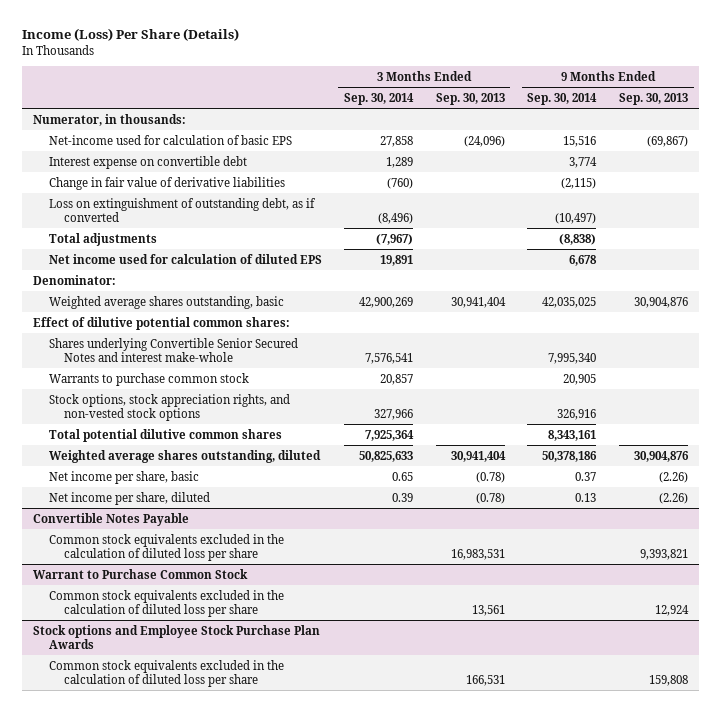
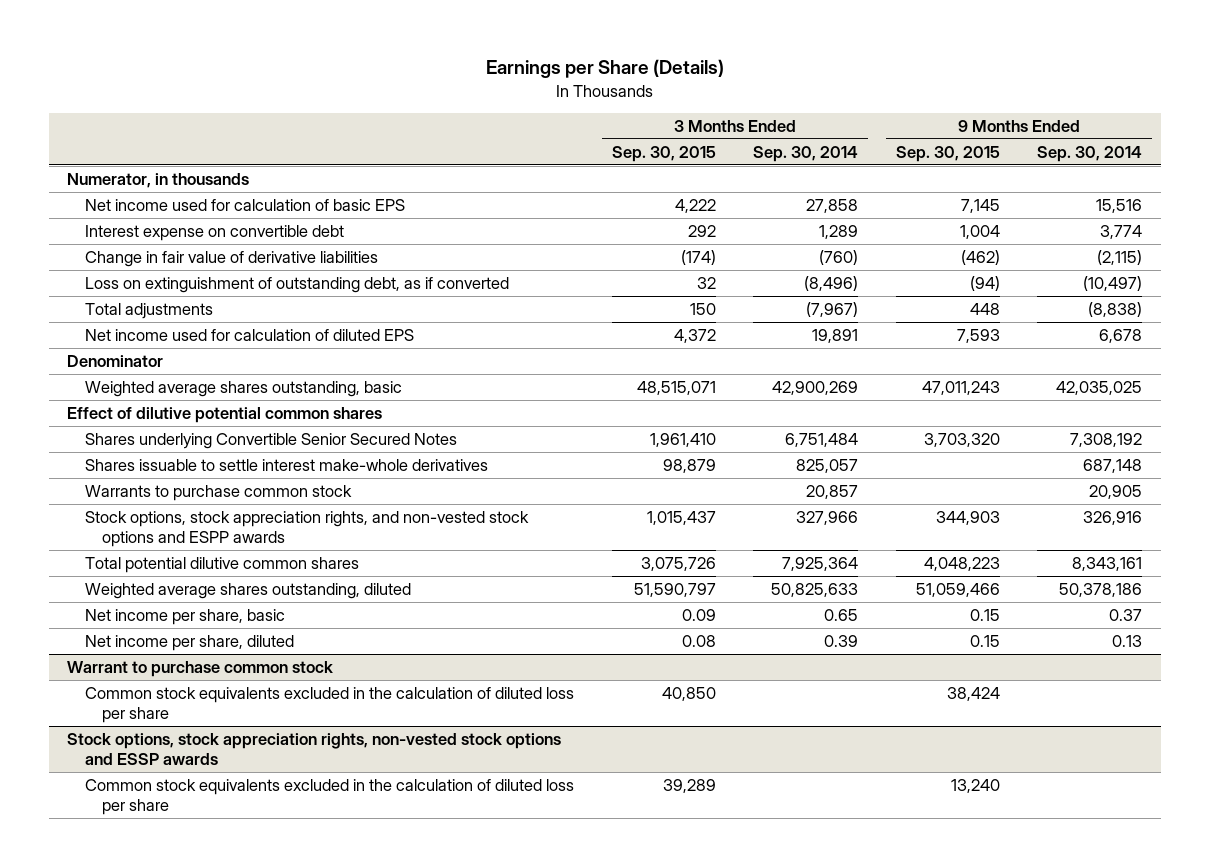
- Income (Loss) Per Share (Details)
+ Earnings per Share (Details)
- | 3 Months Ended Sep. 30, 2014 | 3 Months Ended Sep. 30, 2013 | 9 Months Ended Sep. 30, 2014 | 9 Months Ended Sep. 30, 2013
+ | 3 Months Ended Sep. 30, 2015 | 3 Months Ended Sep. 30, 2014 | 9 Months Ended Sep. 30, 2015 | 9 Months Ended Sep. 30, 2014
- Numerator, in thousands:
- Net-income used for calculation of basic EPS | 27,858 | (24,096) | 15,516 | (69,867)
+ Numerator, in thousands
+ Net income used for calculation of basic EPS | 4,222 | 27,858 | 7,145 | 15,516
- Denominator:
+ Denominator
- Effect of dilutive potential common shares:
- Shares underlying Convertible Senior Secured Notes and interest make-whole | 7,576,541 | | 7,995,340 |
+ Effect of dilutive potential common shares
+ Shares underlying Convertible Senior Secured Notes | 1,961,410 | 6,751,484 | 3,703,320 | 7,308,192
+ Shares issuable to settle interest make-whole derivatives | 98,879 | 825,057 | | 687,148
- Stock options, stock appreciation rights, and non-vested stock options | 327,966 | | 326,916 |
+ Stock options, stock appreciation rights, and non-vested stock options and ESPP awards | 1,015,437 | 327,966 | 344,903 | 326,916
- Convertible Notes Payable
- Common stock equivalents excluded in the calculation of diluted loss per share | | 16,983,531 | | 9,393,821
- Warrant to Purchase Common Stock
+ Warrant to purchase common stock
- Stock options and Employee Stock Purchase Plan Awards
+ Stock options, stock appreciation rights, non-vested stock options and ESSP awards

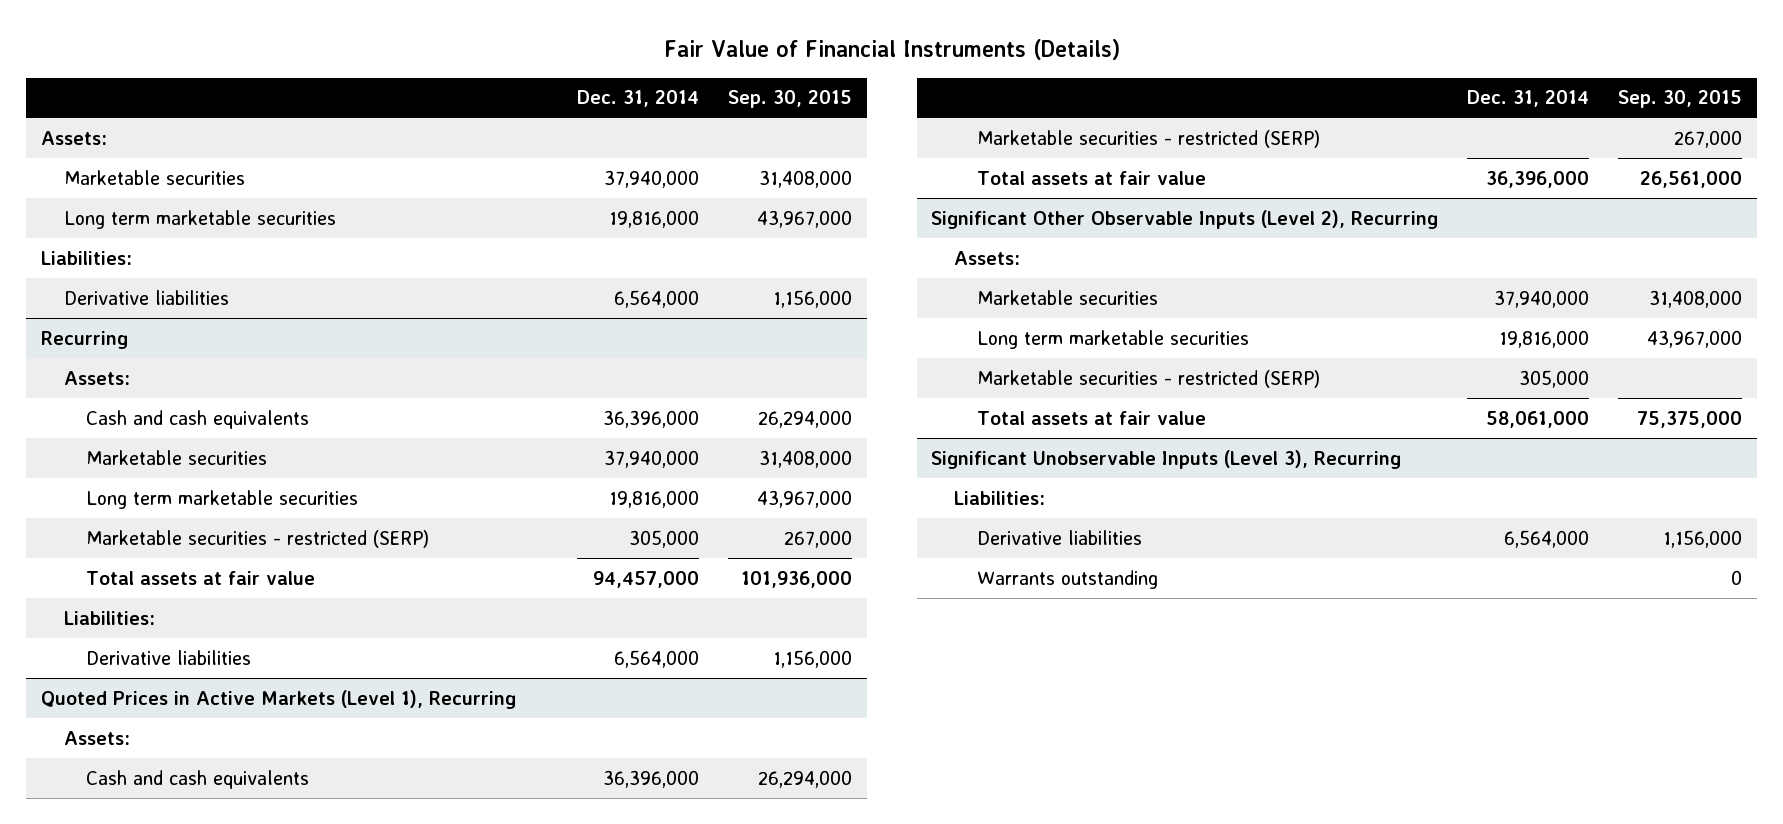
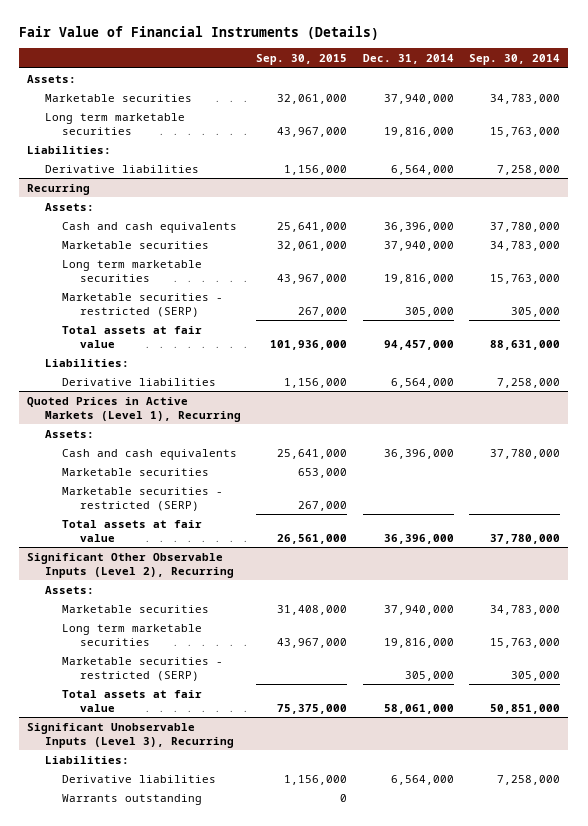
- | Dec. 31, 2014 | Sep. 30, 2015
+ | Sep. 30, 2015 | Dec. 31, 2014 | Sep. 30, 2014
- Marketable securities | 37,940,000 | 31,408,000
+ Marketable securities | 32,061,000 | 37,940,000 | 34,783,000
@ Recurring
- Cash and cash equivalents | 36,396,000 | 26,294,000
- Marketable securities | 37,940,000 | 31,408,000
+ Cash and cash equivalents | 25,641,000 | 36,396,000 | 37,780,000
+ Marketable securities | 32,061,000 | 37,940,000 | 34,783,000
@ Quoted Prices in Active Markets (Level 1), Recurring
- Cash and cash equivalents | 36,396,000 | 26,294,000
+ Cash and cash equivalents | 25,641,000 | 36,396,000 | 37,780,000
+ Marketable securities | 653,000 | |

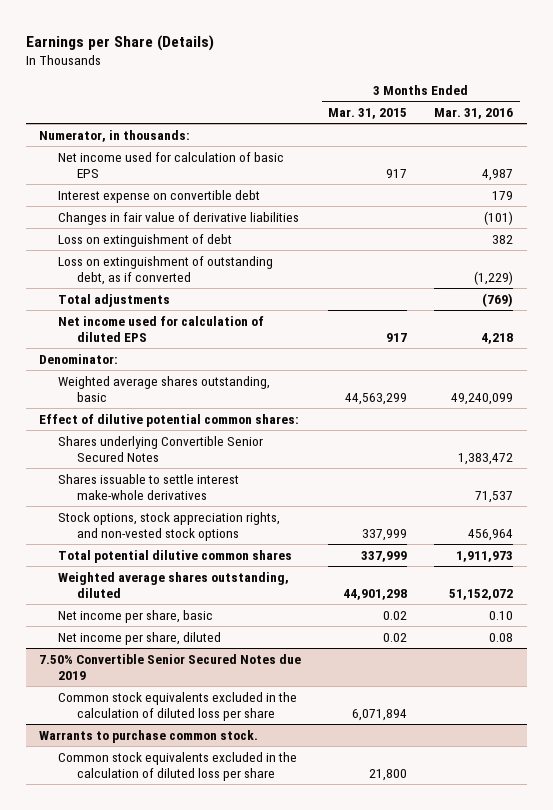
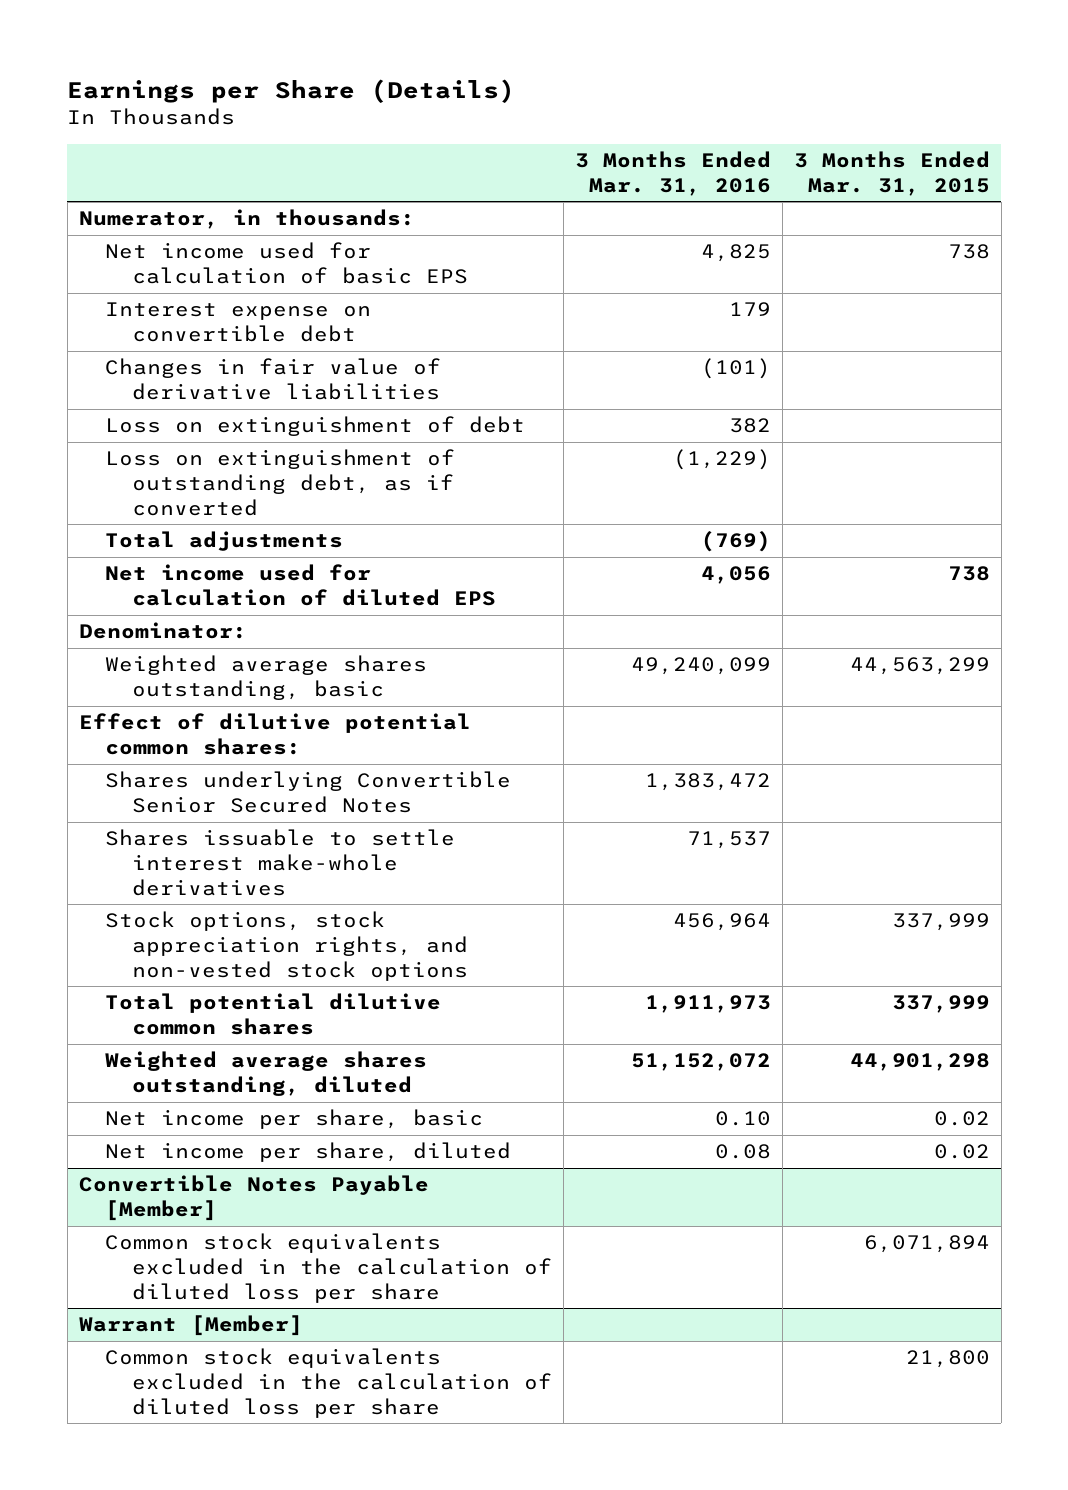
- | 3 Months Ended Mar. 31, 2015 | 3 Months Ended Mar. 31, 2016
+ | 3 Months Ended Mar. 31, 2016 | 3 Months Ended Mar. 31, 2015
- Net income used for calculation of basic EPS | 917 | 4,987
+ Net income used for calculation of basic EPS | 4,825 | 738
- Net income used for calculation of diluted EPS | 917 | 4,218
+ Net income used for calculation of diluted EPS | 4,056 | 738
- 7.50% Convertible Senior Secured Notes due 2019
+ Convertible Notes Payable [Member]
- Warrants to purchase common stock.
+ Warrant [Member]

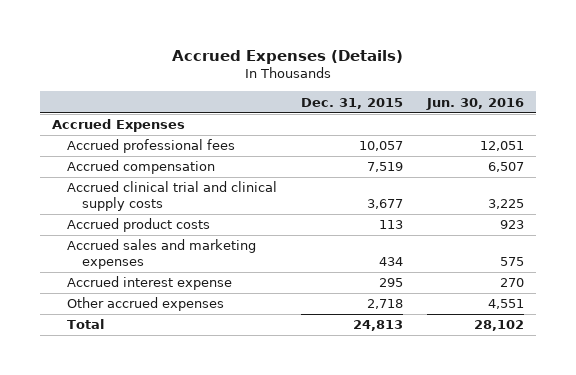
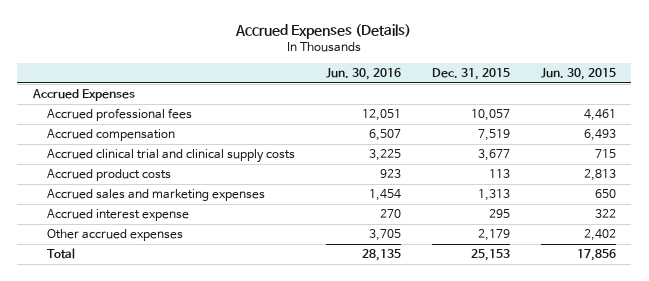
- | Dec. 31, 2015 | Jun. 30, 2016
+ | Jun. 30, 2016 | Dec. 31, 2015 | Jun. 30, 2015
- Accrued sales and marketing expenses | 434 | 575
+ Accrued sales and marketing expenses | 1,454 | 1,313 | 650
- Other accrued expenses | 2,718 | 4,551
- Total | 24,813 | 28,102
+ Other accrued expenses | 3,705 | 2,179 | 2,402
+ Total | 28,135 | 25,153 | 17,856

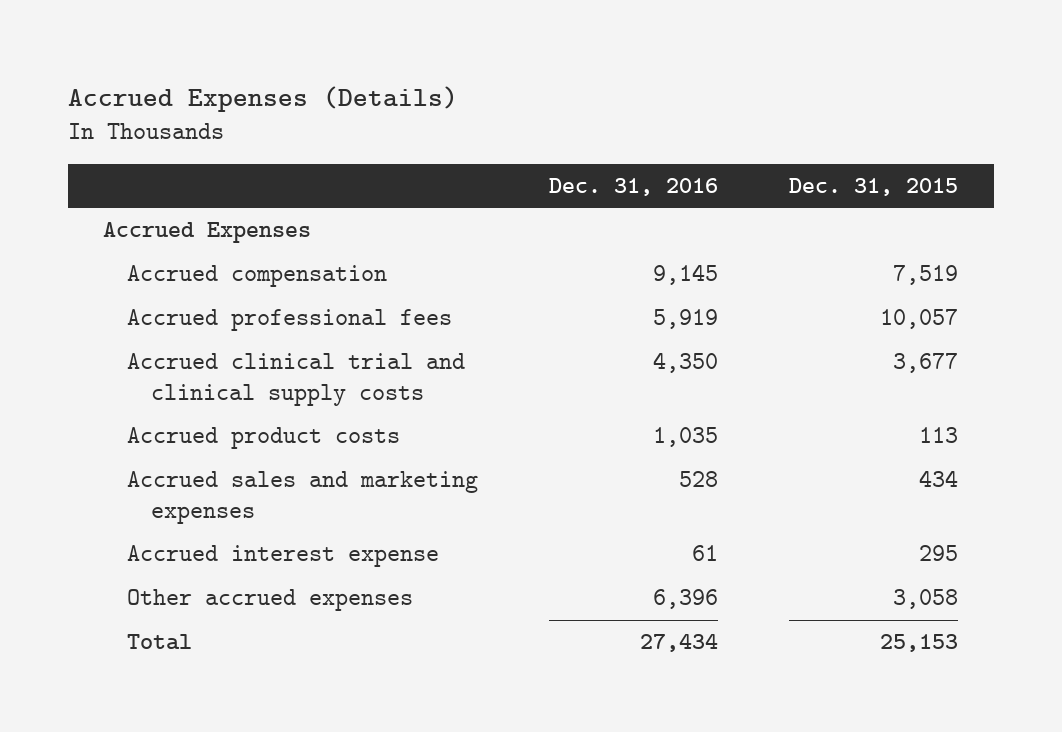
- | Jun. 30, 2016 | Dec. 31, 2015 | Jun. 30, 2015
+ | Dec. 31, 2016 | Dec. 31, 2015
moved down: Accrued professional fees | 5,919 | 10,057
- Accrued sales and marketing expenses | 1,454 | 1,313 | 650
+ Accrued sales and marketing expenses | 528 | 434
- Other accrued expenses | 3,705 | 2,179 | 2,402
+ Other accrued expenses | 6,396 | 3,058

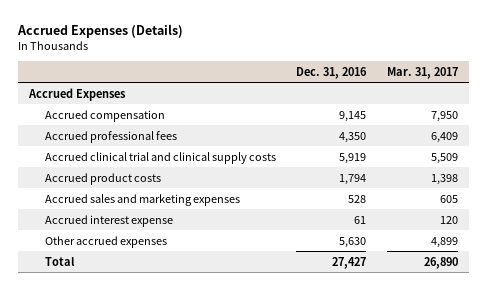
- | Dec. 31, 2016 | Dec. 31, 2015
+ | Dec. 31, 2016 | Mar. 31, 2017
- Accrued professional fees | 5,919 | 10,057
- Accrued clinical trial and clinical supply costs | 4,350 | 3,677
- Accrued product costs | 1,035 | 113
+ Accrued professional fees | 4,350 | 6,409
+ Accrued clinical trial and clinical supply costs | 5,919 | 5,509
+ Accrued product costs | 1,794 | 1,398
- Other accrued expenses | 6,396 | 3,058
- Total | 27,434 | 25,153
+ Other accrued expenses | 5,630 | 4,899
+ Total | 27,427 | 26,890

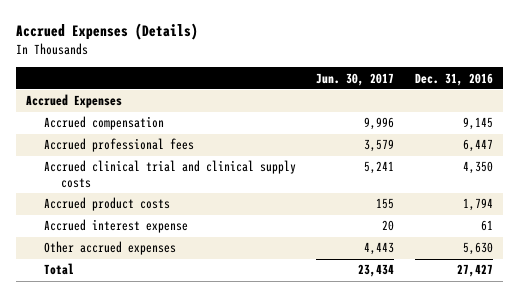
- | Dec. 31, 2016 | Mar. 31, 2017
+ | Jun. 30, 2017 | Dec. 31, 2016
- Accrued professional fees | 4,350 | 6,409
- Accrued clinical trial and clinical supply costs | 5,919 | 5,509
+ Accrued professional fees | 3,579 | 6,447
+ Accrued clinical trial and clinical supply costs | 5,241 | 4,350
- Accrued sales and marketing expenses | 528 | 605

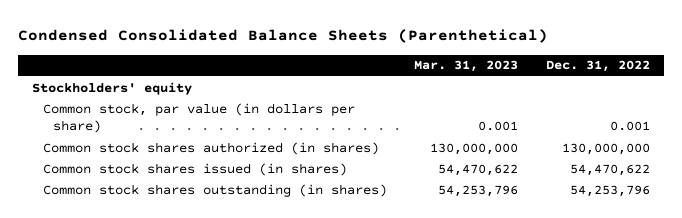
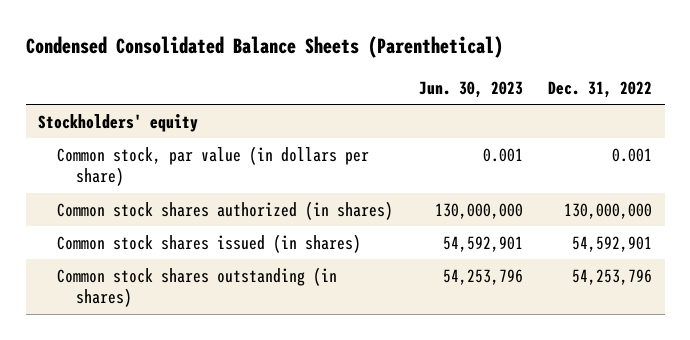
- | Mar. 31, 2023 | Dec. 31, 2022
+ | Jun. 30, 2023 | Dec. 31, 2022
- Common stock shares issued (in shares) | 54,470,622 | 54,470,622
+ Common stock shares issued (in shares) | 54,592,901 | 54,592,901

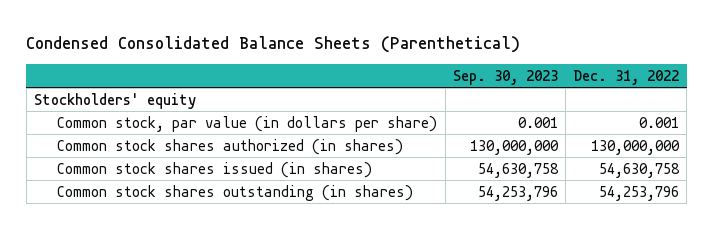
- | Jun. 30, 2023 | Dec. 31, 2022
+ | Sep. 30, 2023 | Dec. 31, 2022
- Common stock shares issued (in shares) | 54,592,901 | 54,592,901
+ Common stock shares issued (in shares) | 54,630,758 | 54,630,758

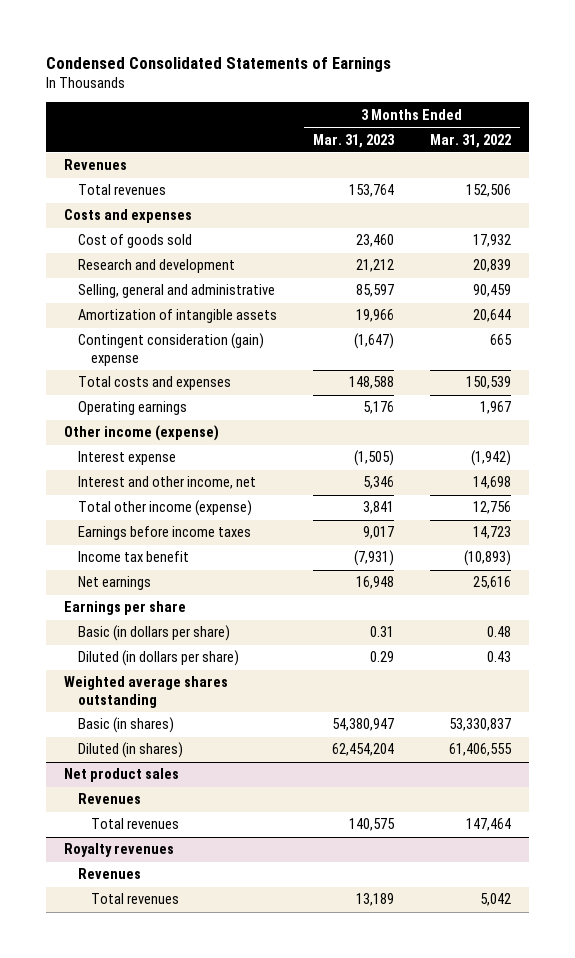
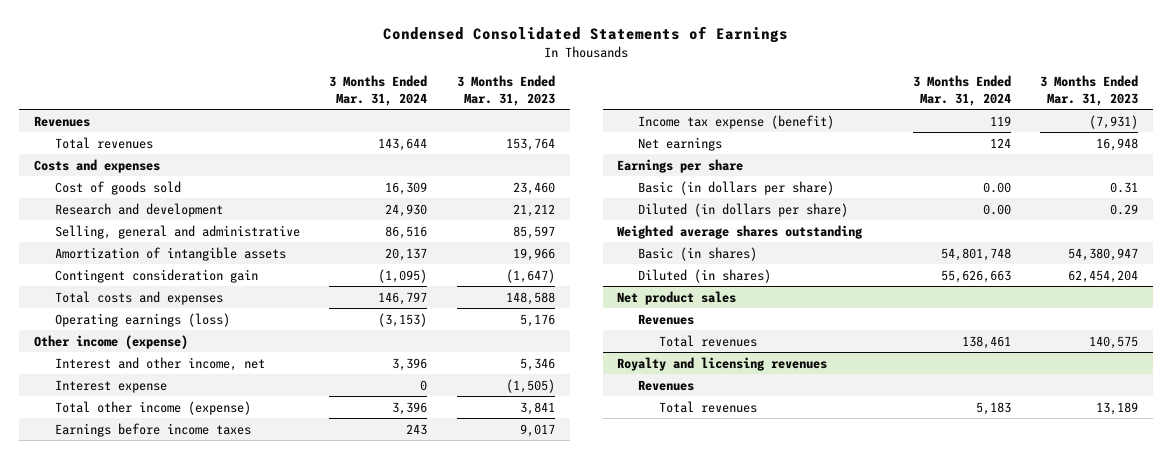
- | 3 Months Ended Mar. 31, 2023 | 3 Months Ended Mar. 31, 2022
+ | 3 Months Ended Mar. 31, 2024 | 3 Months Ended Mar. 31, 2023
- Contingent consideration (gain) expense | (1,647) | 665
+ Contingent consideration gain | (1,095) | (1,647)
- Operating earnings | 5,176 | 1,967
+ Operating earnings (loss) | (3,153) | 5,176
moved down: Interest expense | 0 | (1,505)
- Income tax benefit | (7,931) | (10,893)
+ Income tax expense (benefit) | 119 | (7,931)
- Royalty revenues
+ Royalty and licensing revenues

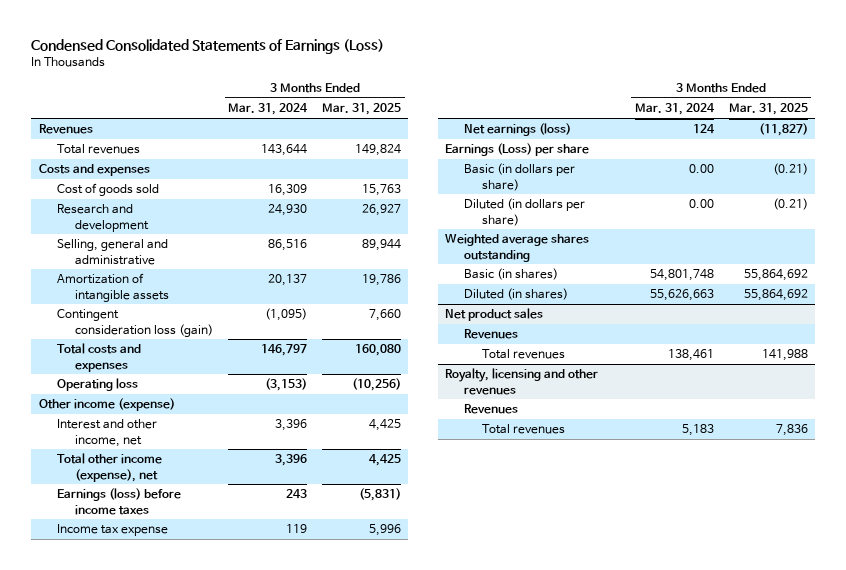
- Condensed Consolidated Statements of Earnings
+ Condensed Consolidated Statements of Earnings (Loss)
- | 3 Months Ended Mar. 31, 2024 | 3 Months Ended Mar. 31, 2023
+ | 3 Months Ended Mar. 31, 2024 | 3 Months Ended Mar. 31, 2025
- Contingent consideration gain | (1,095) | (1,647)
+ Contingent consideration loss (gain) | (1,095) | 7,660
- Operating earnings (loss) | (3,153) | 5,176
+ Operating loss | (3,153) | (10,256)
- Interest expense | 0 | (1,505)
- Total other income (expense) | 3,396 | 3,841
- Earnings before income taxes | 243 | 9,017
- Income tax expense (benefit) | 119 | (7,931)
- Net earnings | 124 | 16,948
- Earnings per share
+ Total other income (expense), net | 3,396 | 4,425
+ Earnings (loss) before income taxes | 243 | (5,831)
+ Income tax expense | 119 | 5,996
+ Net earnings (loss) | 124 | (11,827)
+ Earnings (Loss) per share
- Royalty and licensing revenues
+ Royalty, licensing and other revenues

